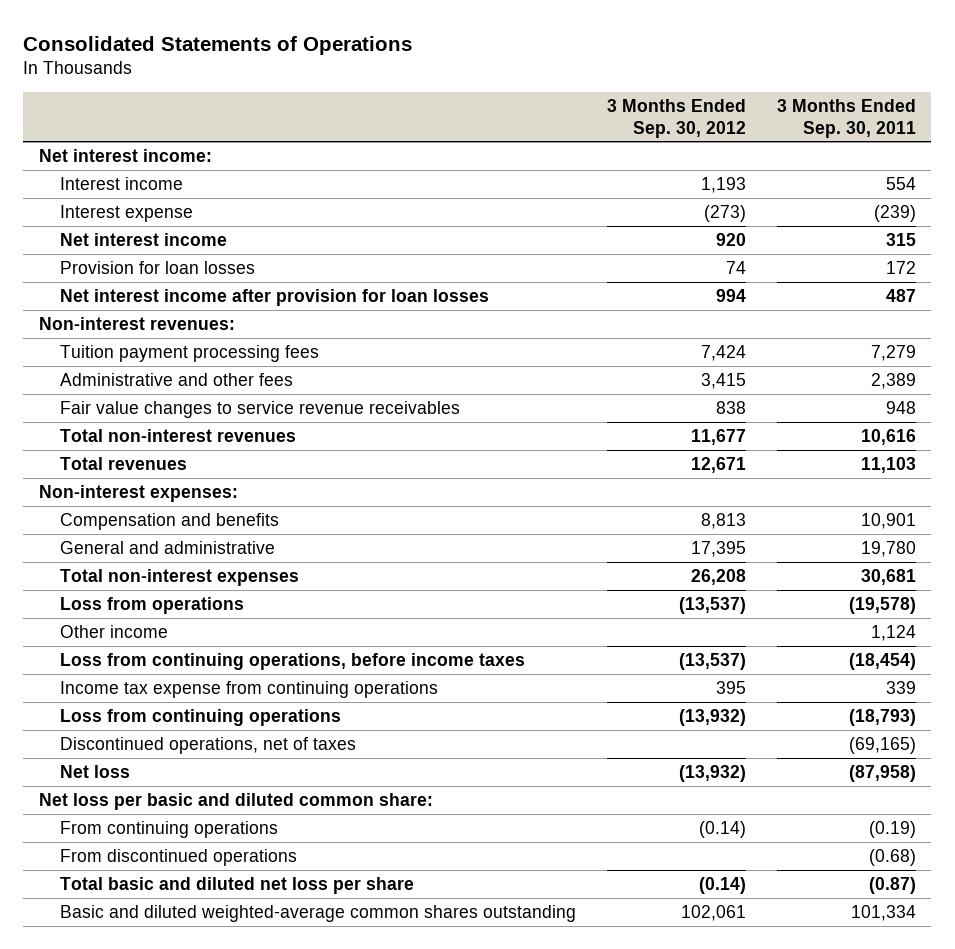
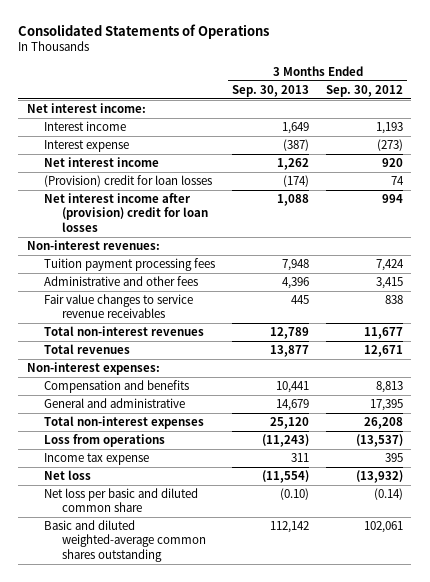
- | 3 Months Ended Sep. 30, 2012 | 3 Months Ended Sep. 30, 2011
+ | 3 Months Ended Sep. 30, 2013 | 3 Months Ended Sep. 30, 2012
- Provision for loan losses | 74 | 172
- Net interest income after provision for loan losses | 994 | 487
+ (Provision) credit for loan losses | (174) | 74
+ Net interest income after (provision) credit for loan losses | 1,088 | 994
- Other income | | 1,124
- Loss from continuing operations, before income taxes | (13,537) | (18,454)
- Income tax expense from continuing operations | 395 | 339
- Loss from continuing operations | (13,932) | (18,793)
- Discontinued operations, net of taxes | | (69,165)
+ Income tax expense | 311 | 395
- Net loss per basic and diluted common share:
- From continuing operations | (0.14) | (0.19)
- From discontinued operations | | (0.68)
- Total basic and diluted net loss per share | (0.14) | (0.87)
+ Net loss per basic and diluted common share | (0.10) | (0.14)

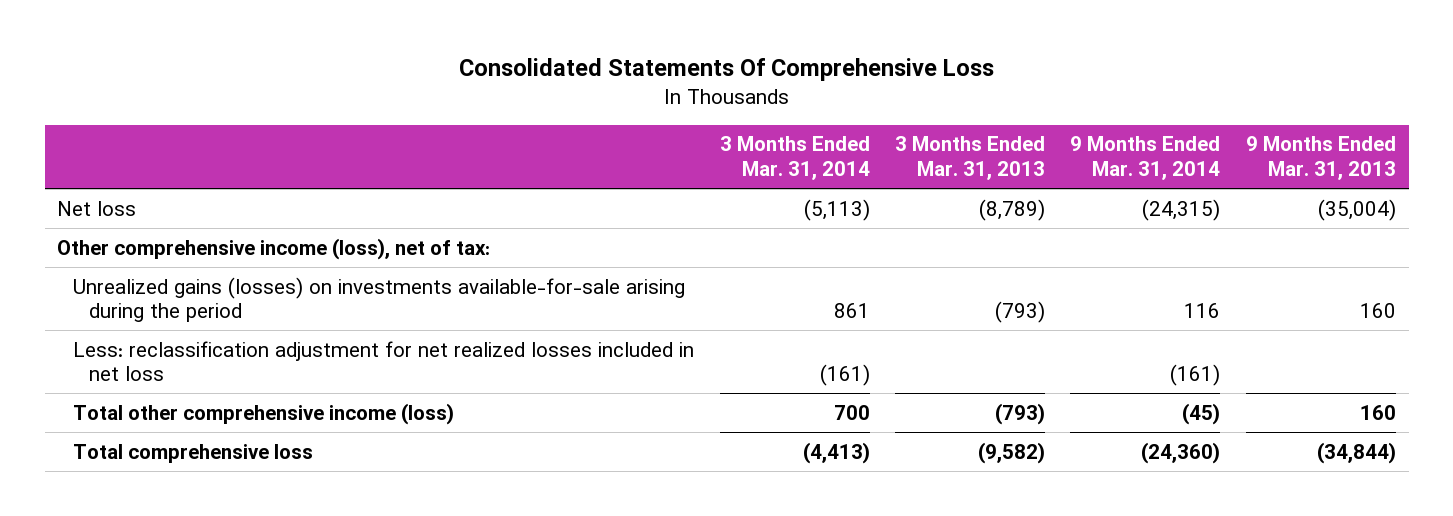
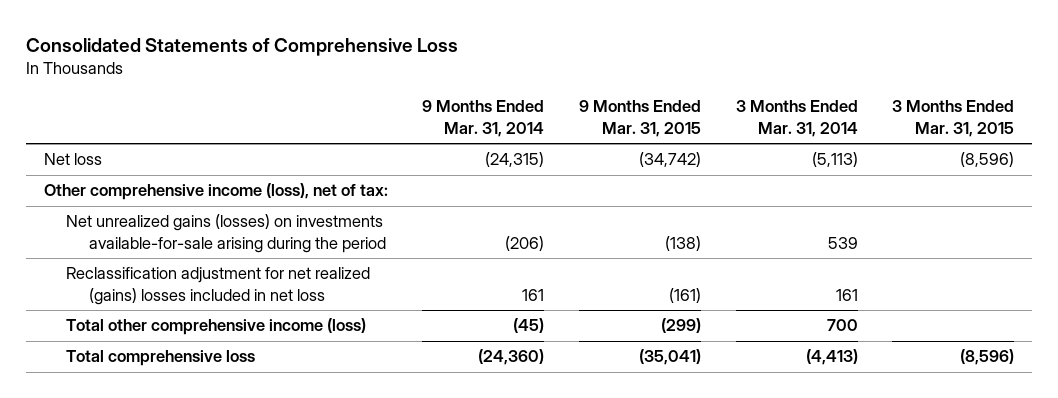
- Consolidated Statements Of Comprehensive Loss
+ Consolidated Statements of Comprehensive Loss
- | 3 Months Ended Mar. 31, 2014 | 3 Months Ended Mar. 31, 2013 | 9 Months Ended Mar. 31, 2014 | 9 Months Ended Mar. 31, 2013
+ | 9 Months Ended Mar. 31, 2014 | 9 Months Ended Mar. 31, 2015 | 3 Months Ended Mar. 31, 2014 | 3 Months Ended Mar. 31, 2015
- Unrealized gains (losses) on investments available-for-sale arising during the period | 861 | (793) | 116 | 160
- Less: reclassification adjustment for net realized losses included in net loss | (161) | | (161) |
+ Net unrealized gains (losses) on investments available-for-sale arising during the period | (206) | (138) | 539 |
+ Reclassification adjustment for net realized (gains) losses included in net loss | 161 | (161) | 161 |

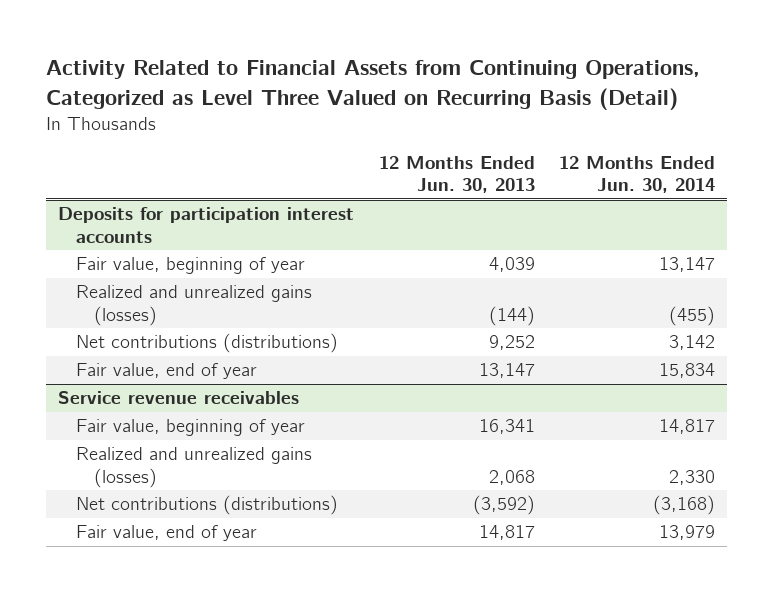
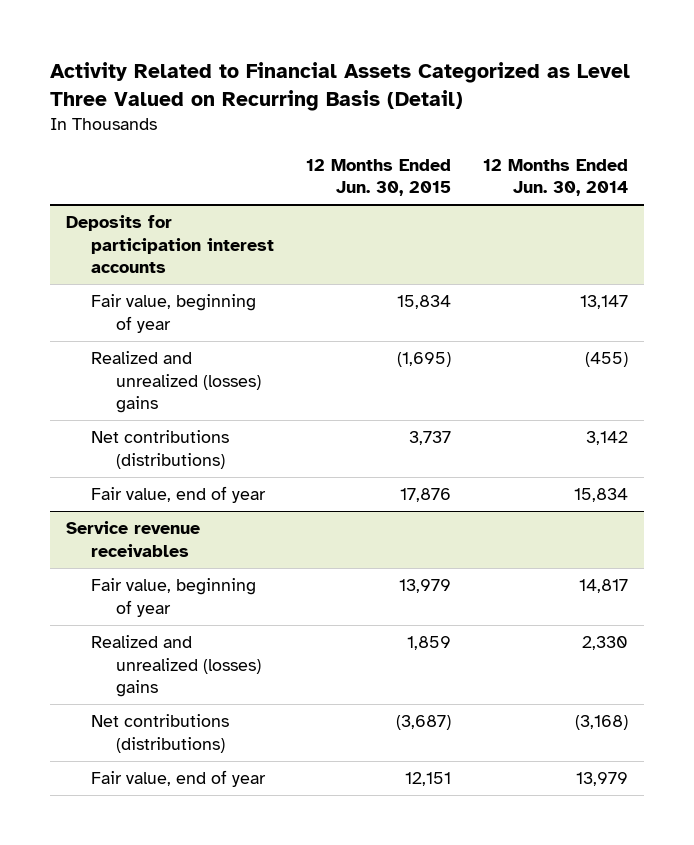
- Activity Related to Financial Assets from Continuing Operations, Categorized as Level Three Valued on Recurring Basis (Detail)
+ Activity Related to Financial Assets Categorized as Level Three Valued on Recurring Basis (Detail)
- | 12 Months Ended Jun. 30, 2013 | 12 Months Ended Jun. 30, 2014
+ | 12 Months Ended Jun. 30, 2015 | 12 Months Ended Jun. 30, 2014
@ Deposits for participation interest accounts
- Realized and unrealized gains (losses) | (144) | (455)
+ Realized and unrealized (losses) gains | (1,695) | (455)
@ Service revenue receivables
- Realized and unrealized gains (losses) | 2,068 | 2,330
+ Realized and unrealized (losses) gains | 1,859 | 2,330

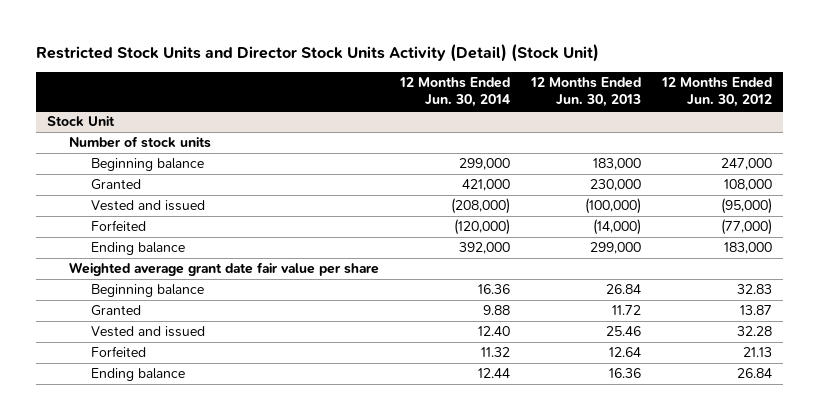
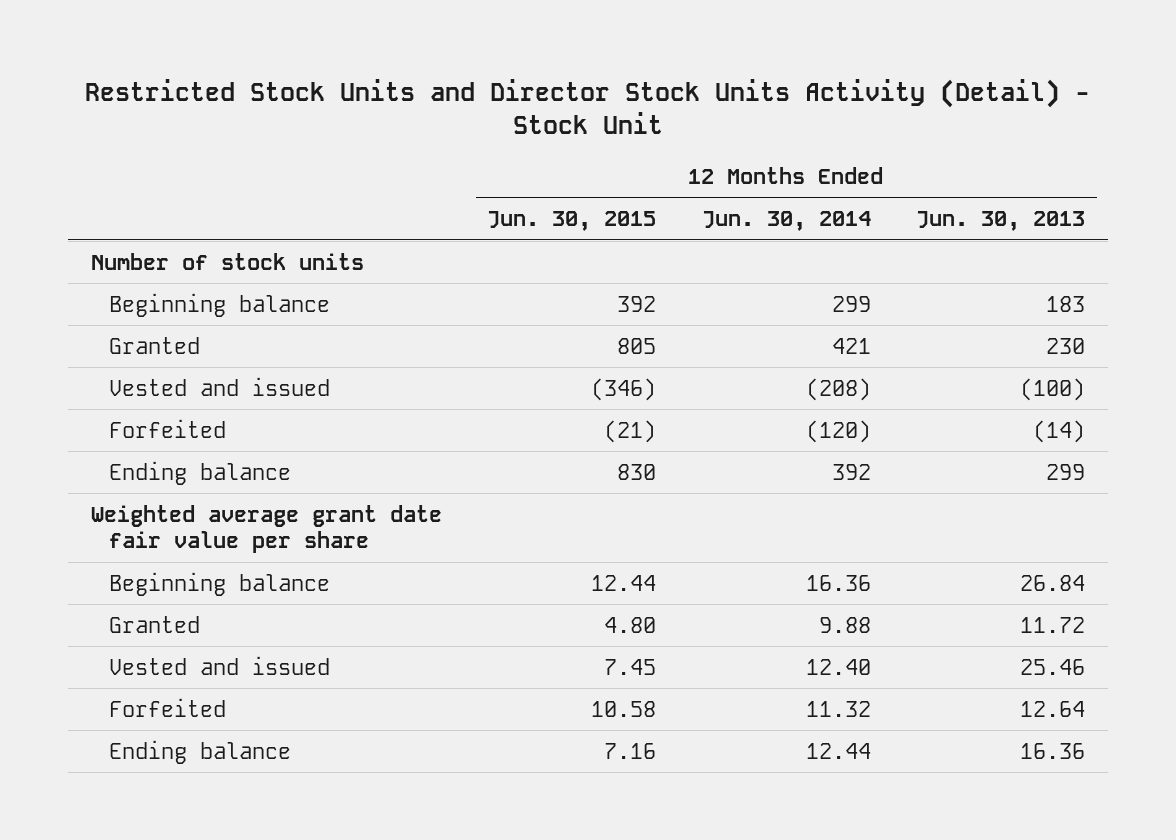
- Restricted Stock Units and Director Stock Units Activity (Detail) (Stock Unit)
+ Restricted Stock Units and Director Stock Units Activity (Detail) - Stock Unit
- | 12 Months Ended Jun. 30, 2014 | 12 Months Ended Jun. 30, 2013 | 12 Months Ended Jun. 30, 2012
+ | 12 Months Ended Jun. 30, 2015 | 12 Months Ended Jun. 30, 2014 | 12 Months Ended Jun. 30, 2013
- Stock Unit
- Beginning balance | 299,000 | 183,000 | 247,000
- Granted | 421,000 | 230,000 | 108,000
- Vested and issued | (208,000) | (100,000) | (95,000)
- Forfeited | (120,000) | (14,000) | (77,000)
- Ending balance | 392,000 | 299,000 | 183,000
+ Beginning balance | 392 | 299 | 183
+ Granted | 805 | 421 | 230
+ Vested and issued | (346) | (208) | (100)
+ Forfeited | (21) | (120) | (14)
+ Ending balance | 830 | 392 | 299

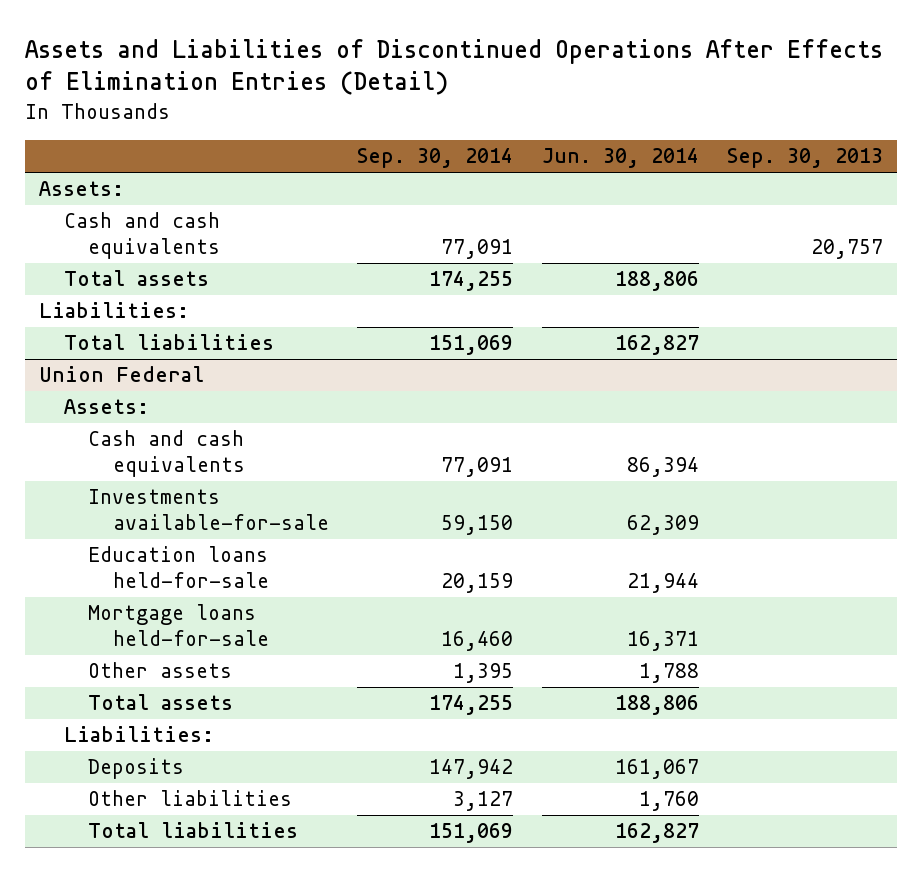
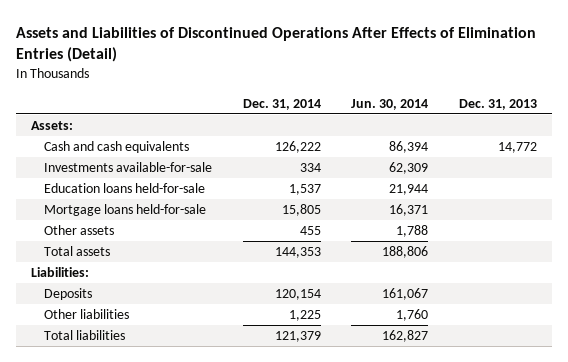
- | Sep. 30, 2014 | Jun. 30, 2014 | Sep. 30, 2013
+ | Dec. 31, 2014 | Jun. 30, 2014 | Dec. 31, 2013
- Cash and cash equivalents | 77,091 | | 20,757
- Total assets | 174,255 | 188,806 |
- Liabilities:
- Total liabilities | 151,069 | 162,827 |
- Union Federal
- Assets:

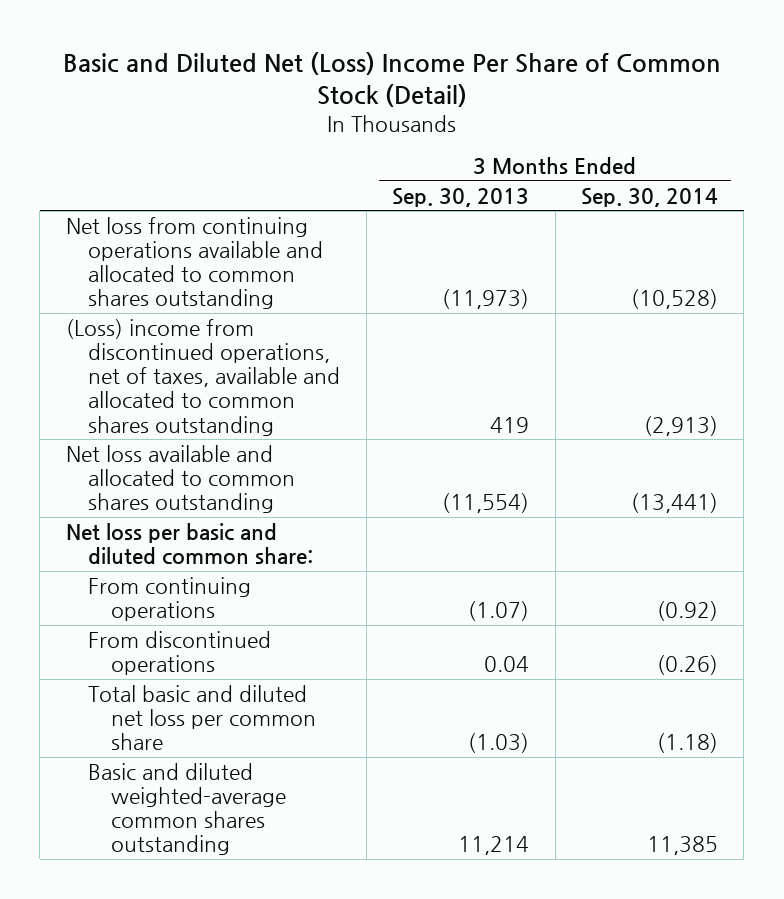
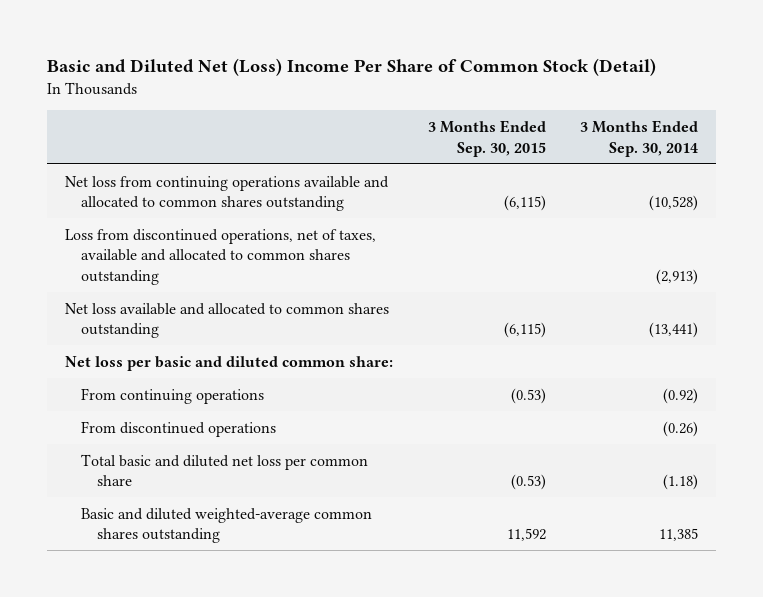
- | 3 Months Ended Sep. 30, 2013 | 3 Months Ended Sep. 30, 2014
+ | 3 Months Ended Sep. 30, 2015 | 3 Months Ended Sep. 30, 2014
- (Loss) income from discontinued operations, net of taxes, available and allocated to common shares outstanding | 419 | (2,913)
+ Loss from discontinued operations, net of taxes, available and allocated to common shares outstanding | | (2,913)

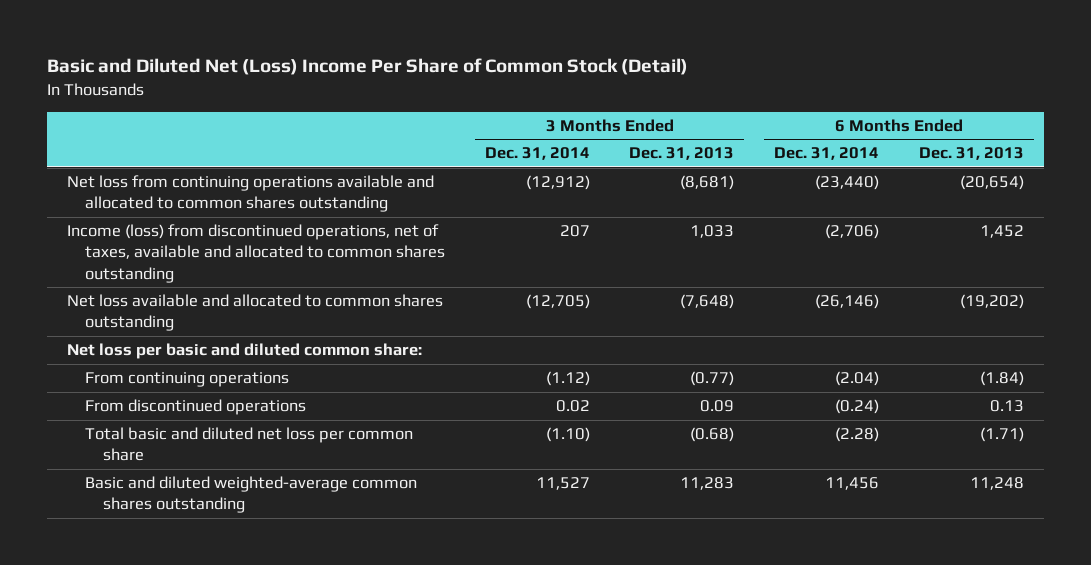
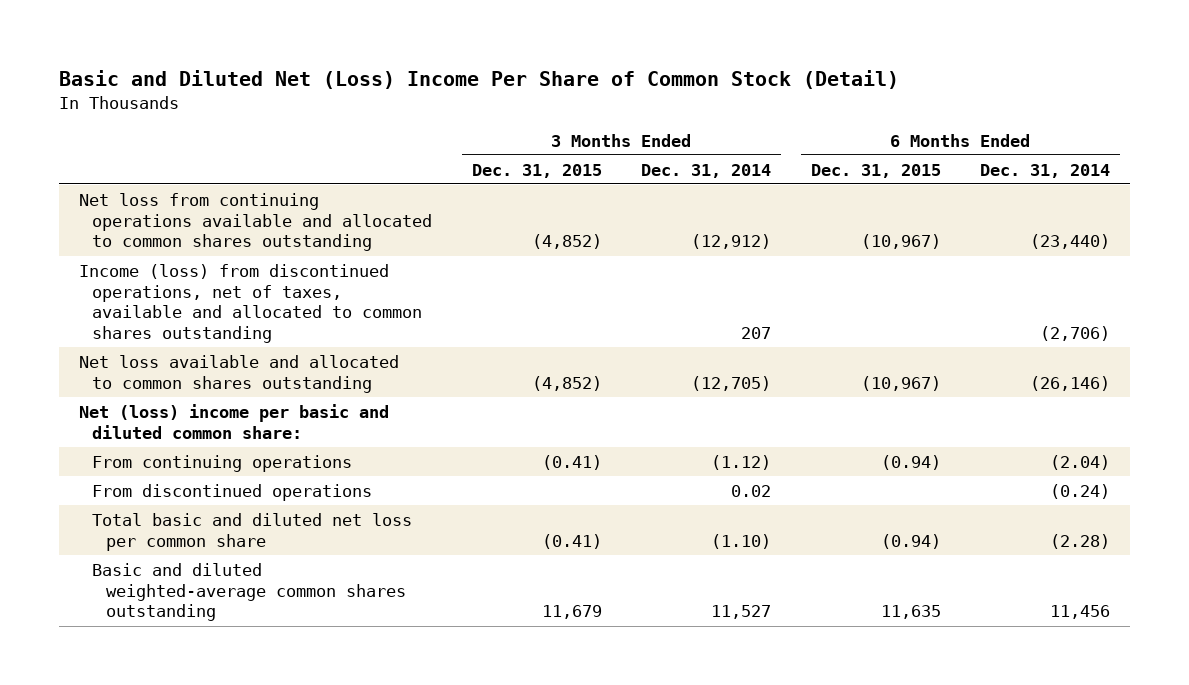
- | 3 Months Ended Dec. 31, 2014 | 3 Months Ended Dec. 31, 2013 | 6 Months Ended Dec. 31, 2014 | 6 Months Ended Dec. 31, 2013
+ | 3 Months Ended Dec. 31, 2015 | 3 Months Ended Dec. 31, 2014 | 6 Months Ended Dec. 31, 2015 | 6 Months Ended Dec. 31, 2014
- Net loss per basic and diluted common share:
+ Net (loss) income per basic and diluted common share:

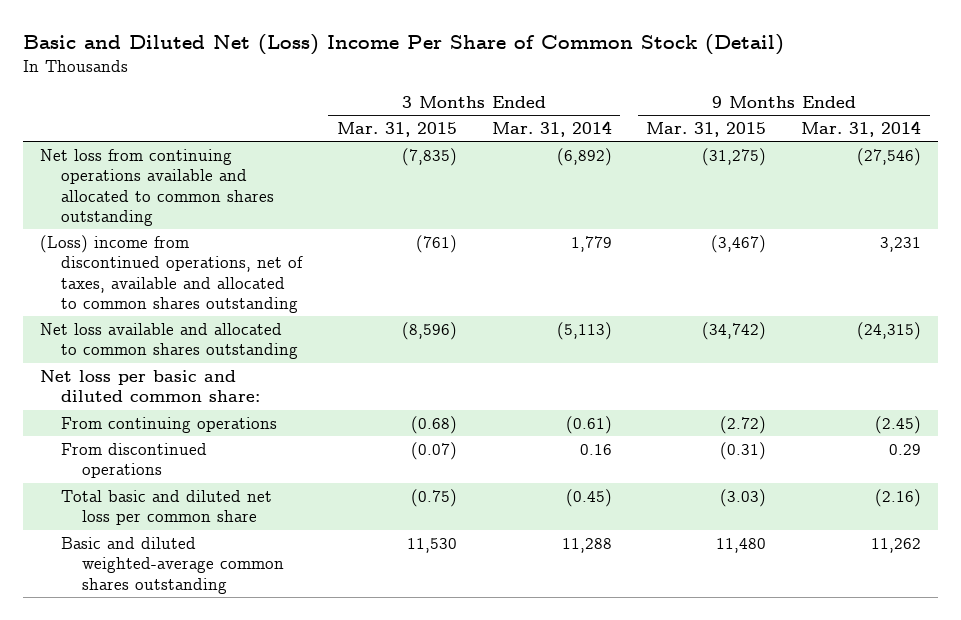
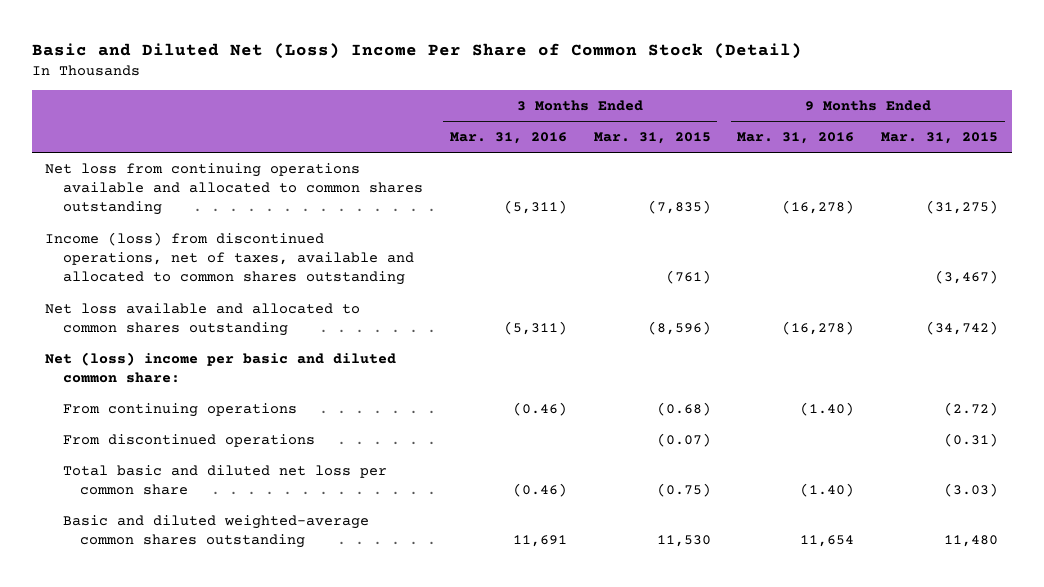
- | 3 Months Ended Mar. 31, 2015 | 3 Months Ended Mar. 31, 2014 | 9 Months Ended Mar. 31, 2015 | 9 Months Ended Mar. 31, 2014
+ | 3 Months Ended Mar. 31, 2016 | 3 Months Ended Mar. 31, 2015 | 9 Months Ended Mar. 31, 2016 | 9 Months Ended Mar. 31, 2015
- (Loss) income from discontinued operations, net of taxes, available and allocated to common shares outstanding | (761) | 1,779 | (3,467) | 3,231
+ Income (loss) from discontinued operations, net of taxes, available and allocated to common shares outstanding | | (761) | | (3,467)
- Net loss per basic and diluted common share:
+ Net (loss) income per basic and diluted common share:

